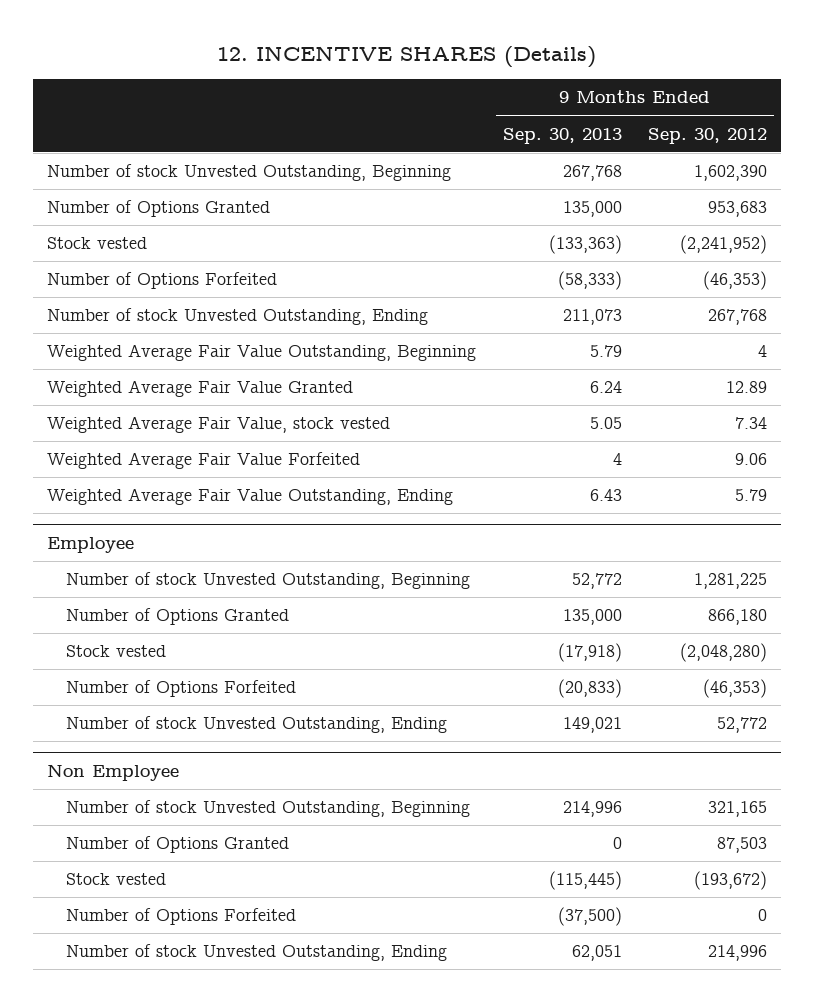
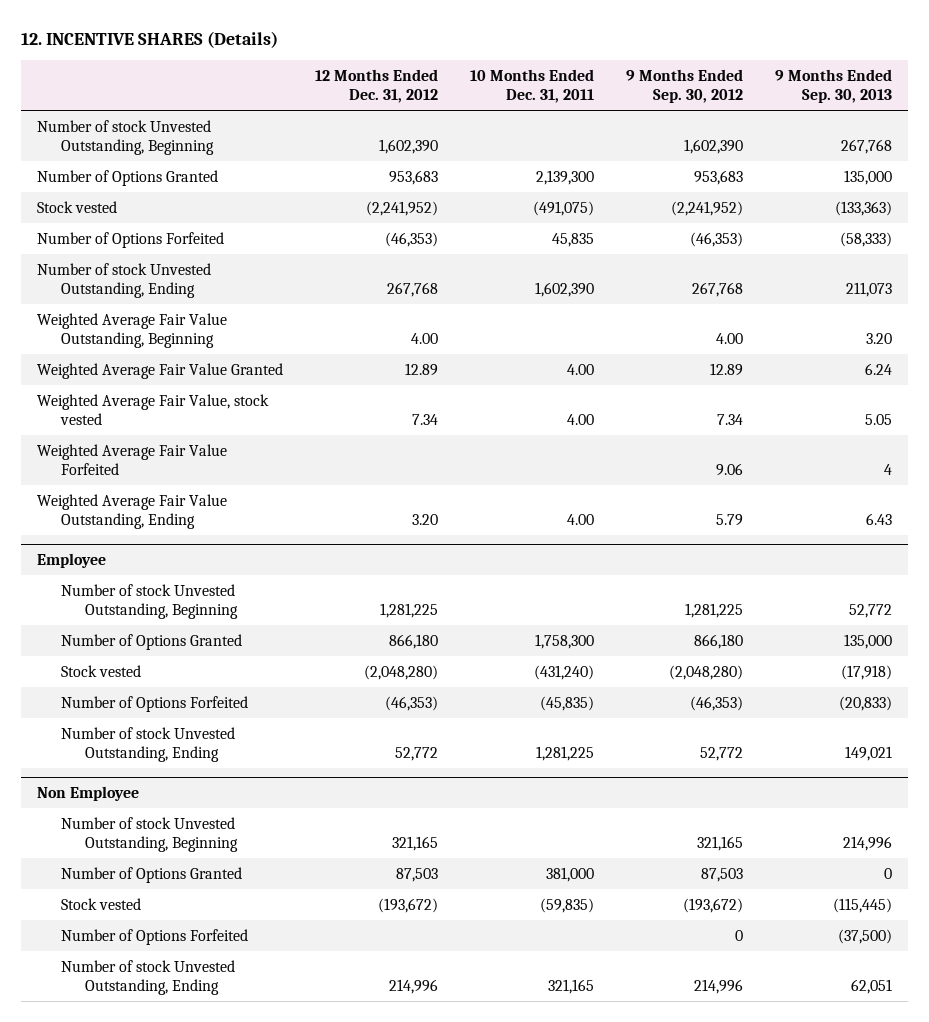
- | 9 Months Ended Sep. 30, 2013 | 9 Months Ended Sep. 30, 2012
+ | 12 Months Ended Dec. 31, 2012 | 10 Months Ended Dec. 31, 2011 | 9 Months Ended Sep. 30, 2012 | 9 Months Ended Sep. 30, 2013
- Weighted Average Fair Value Outstanding, Beginning | 5.79 | 4
+ Weighted Average Fair Value Outstanding, Beginning | 4.00 | | 4.00 | 3.20

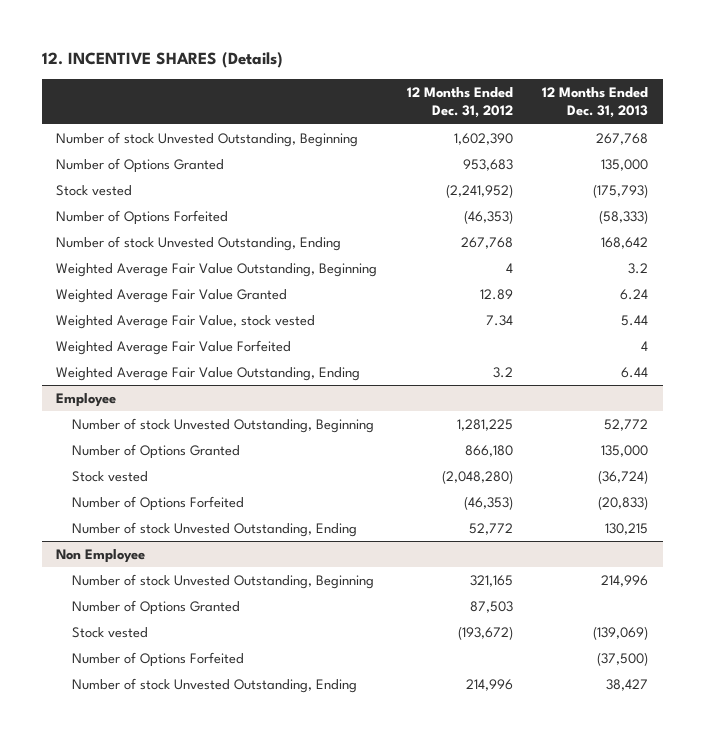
- | 12 Months Ended Dec. 31, 2012 | 10 Months Ended Dec. 31, 2011 | 9 Months Ended Sep. 30, 2012 | 9 Months Ended Sep. 30, 2013
+ | 12 Months Ended Dec. 31, 2012 | 12 Months Ended Dec. 31, 2013
- Weighted Average Fair Value Outstanding, Beginning | 4.00 | | 4.00 | 3.20
+ Weighted Average Fair Value Outstanding, Beginning | 4 | 3.2
- Weighted Average Fair Value Outstanding, Ending | 3.20 | 4.00 | 5.79 | 6.43
+ Weighted Average Fair Value Outstanding, Ending | 3.2 | 6.44

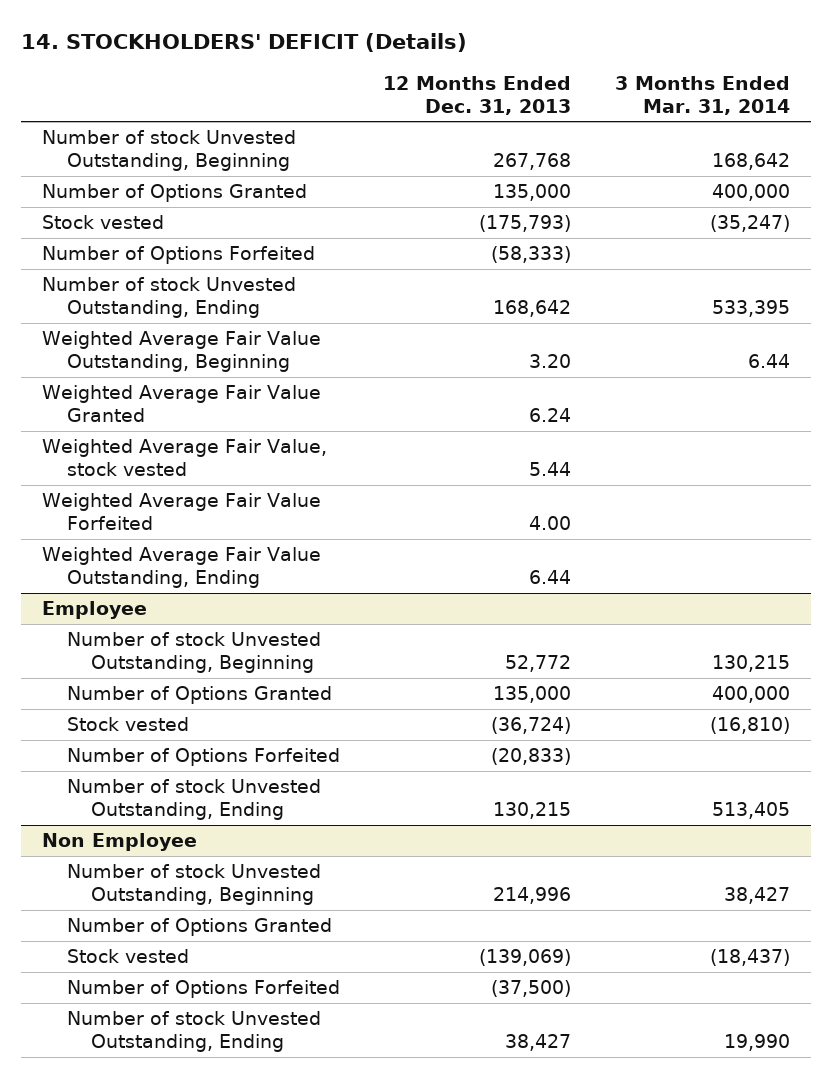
- 12. INCENTIVE SHARES (Details)
+ 14. STOCKHOLDERS' DEFICIT (Details)
- | 12 Months Ended Dec. 31, 2012 | 12 Months Ended Dec. 31, 2013
+ | 12 Months Ended Dec. 31, 2013 | 3 Months Ended Mar. 31, 2014
- Weighted Average Fair Value Outstanding, Beginning | 4 | 3.2
+ Weighted Average Fair Value Outstanding, Beginning | 3.20 | 6.44
- Weighted Average Fair Value Forfeited | | 4
+ Weighted Average Fair Value Forfeited | 4.00 |

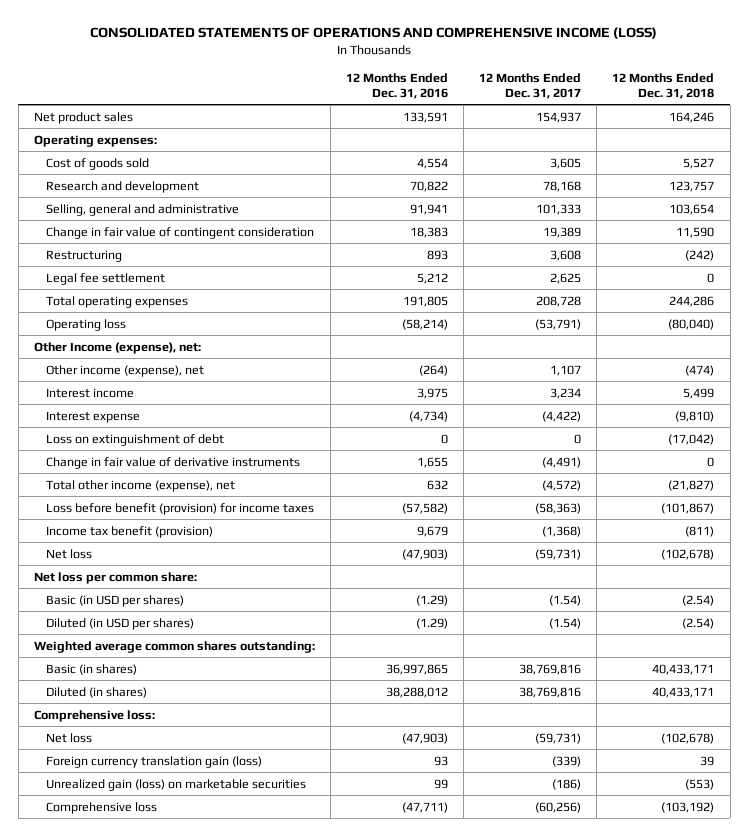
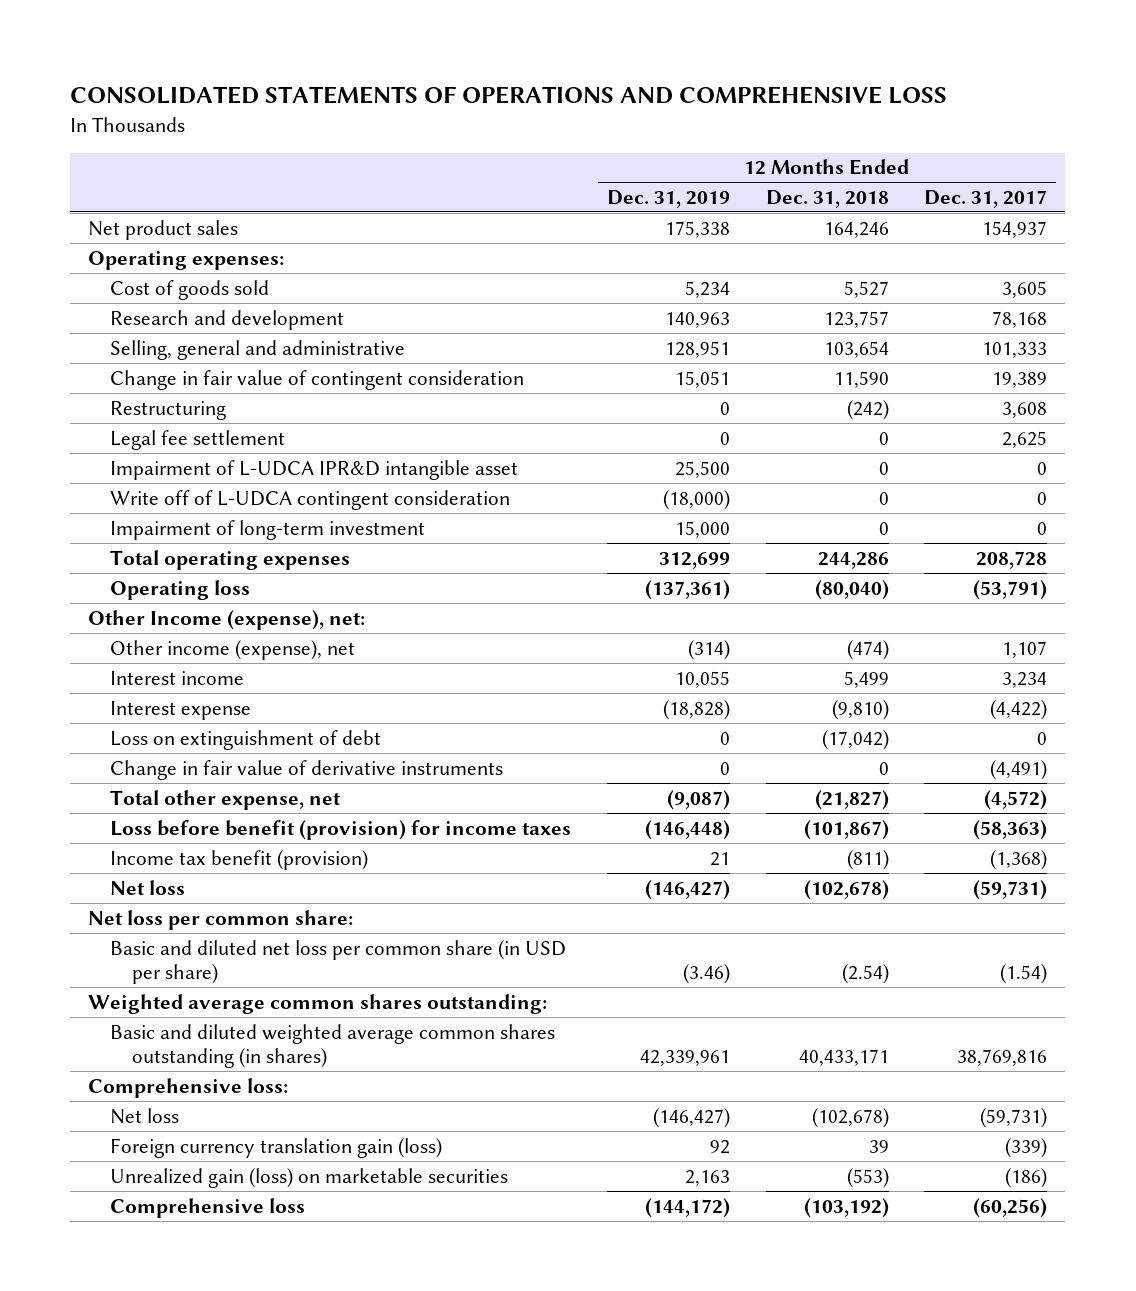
- CONSOLIDATED STATEMENTS OF OPERATIONS AND COMPREHENSIVE INCOME (LOSS)
+ CONSOLIDATED STATEMENTS OF OPERATIONS AND COMPREHENSIVE LOSS
- | 12 Months Ended Dec. 31, 2016 | 12 Months Ended Dec. 31, 2017 | 12 Months Ended Dec. 31, 2018
+ | 12 Months Ended Dec. 31, 2019 | 12 Months Ended Dec. 31, 2018 | 12 Months Ended Dec. 31, 2017
+ Impairment of L-UDCA IPR&D intangible asset | 25,500 | 0 | 0
+ Write off of L-UDCA contingent consideration | (18,000) | 0 | 0
+ Impairment of long-term investment | 15,000 | 0 | 0
- Total other income (expense), net | 632 | (4,572) | (21,827)
+ Total other expense, net | (9,087) | (21,827) | (4,572)
- Basic (in USD per shares) | (1.29) | (1.54) | (2.54)
- Diluted (in USD per shares) | (1.29) | (1.54) | (2.54)
+ Basic and diluted net loss per common share (in USD per share) | (3.46) | (2.54) | (1.54)
- Basic (in shares) | 36,997,865 | 38,769,816 | 40,433,171
- Diluted (in shares) | 38,288,012 | 38,769,816 | 40,433,171
+ Basic and diluted weighted average common shares outstanding (in shares) | 42,339,961 | 40,433,171 | 38,769,816

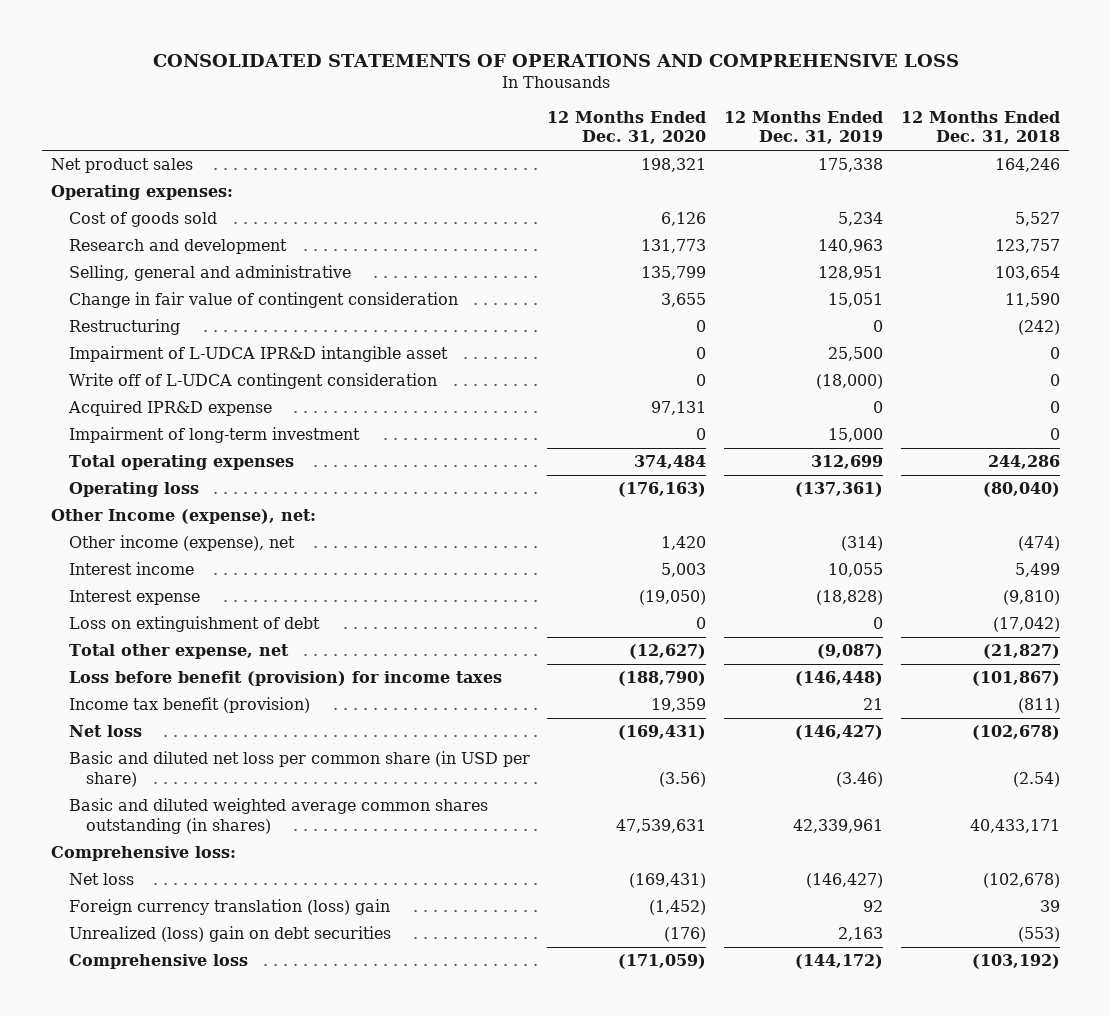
- | 12 Months Ended Dec. 31, 2019 | 12 Months Ended Dec. 31, 2018 | 12 Months Ended Dec. 31, 2017
+ | 12 Months Ended Dec. 31, 2020 | 12 Months Ended Dec. 31, 2019 | 12 Months Ended Dec. 31, 2018
- Legal fee settlement | 0 | 0 | 2,625
+ Acquired IPR&D expense | 97,131 | 0 | 0
- Change in fair value of derivative instruments | 0 | 0 | (4,491)
- Net loss per common share:
- Weighted average common shares outstanding:
- Foreign currency translation gain (loss) | 92 | 39 | (339)
- Unrealized gain (loss) on marketable securities | 2,163 | (553) | (186)
+ Foreign currency translation (loss) gain | (1,452) | 92 | 39
+ Unrealized (loss) gain on debt securities | (176) | 2,163 | (553)

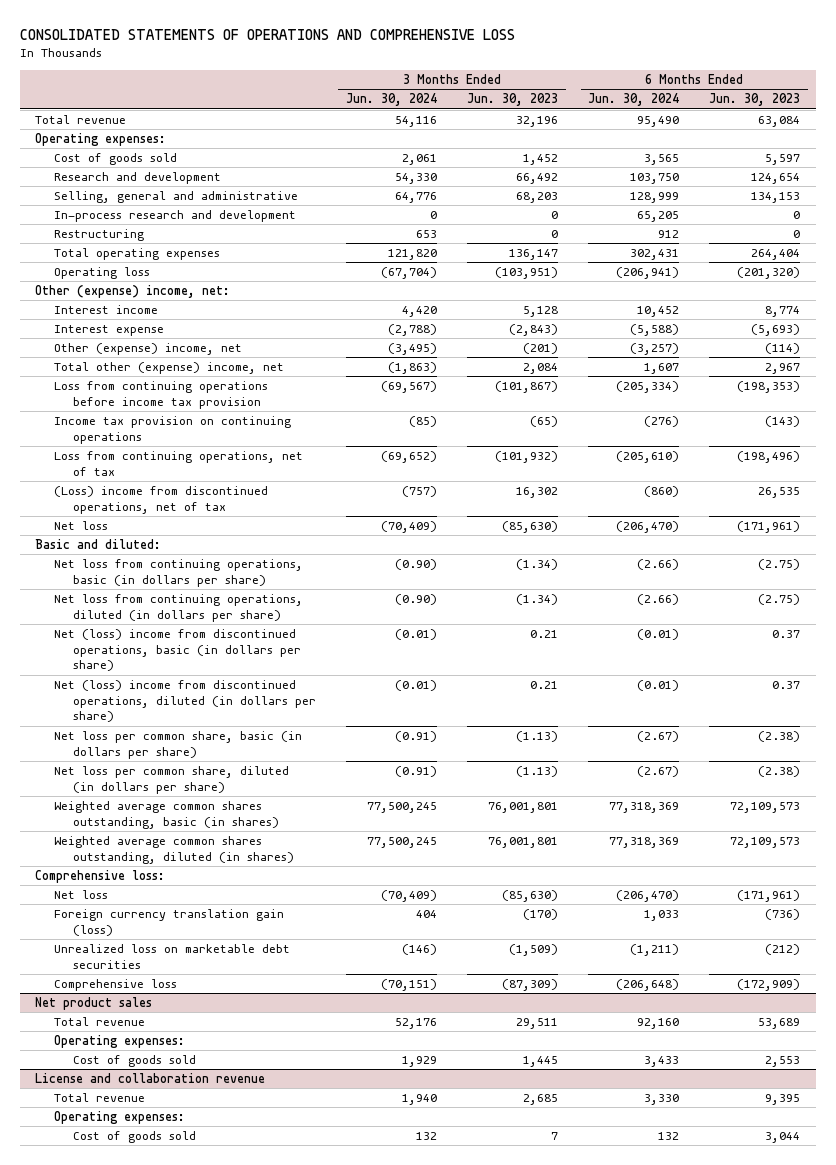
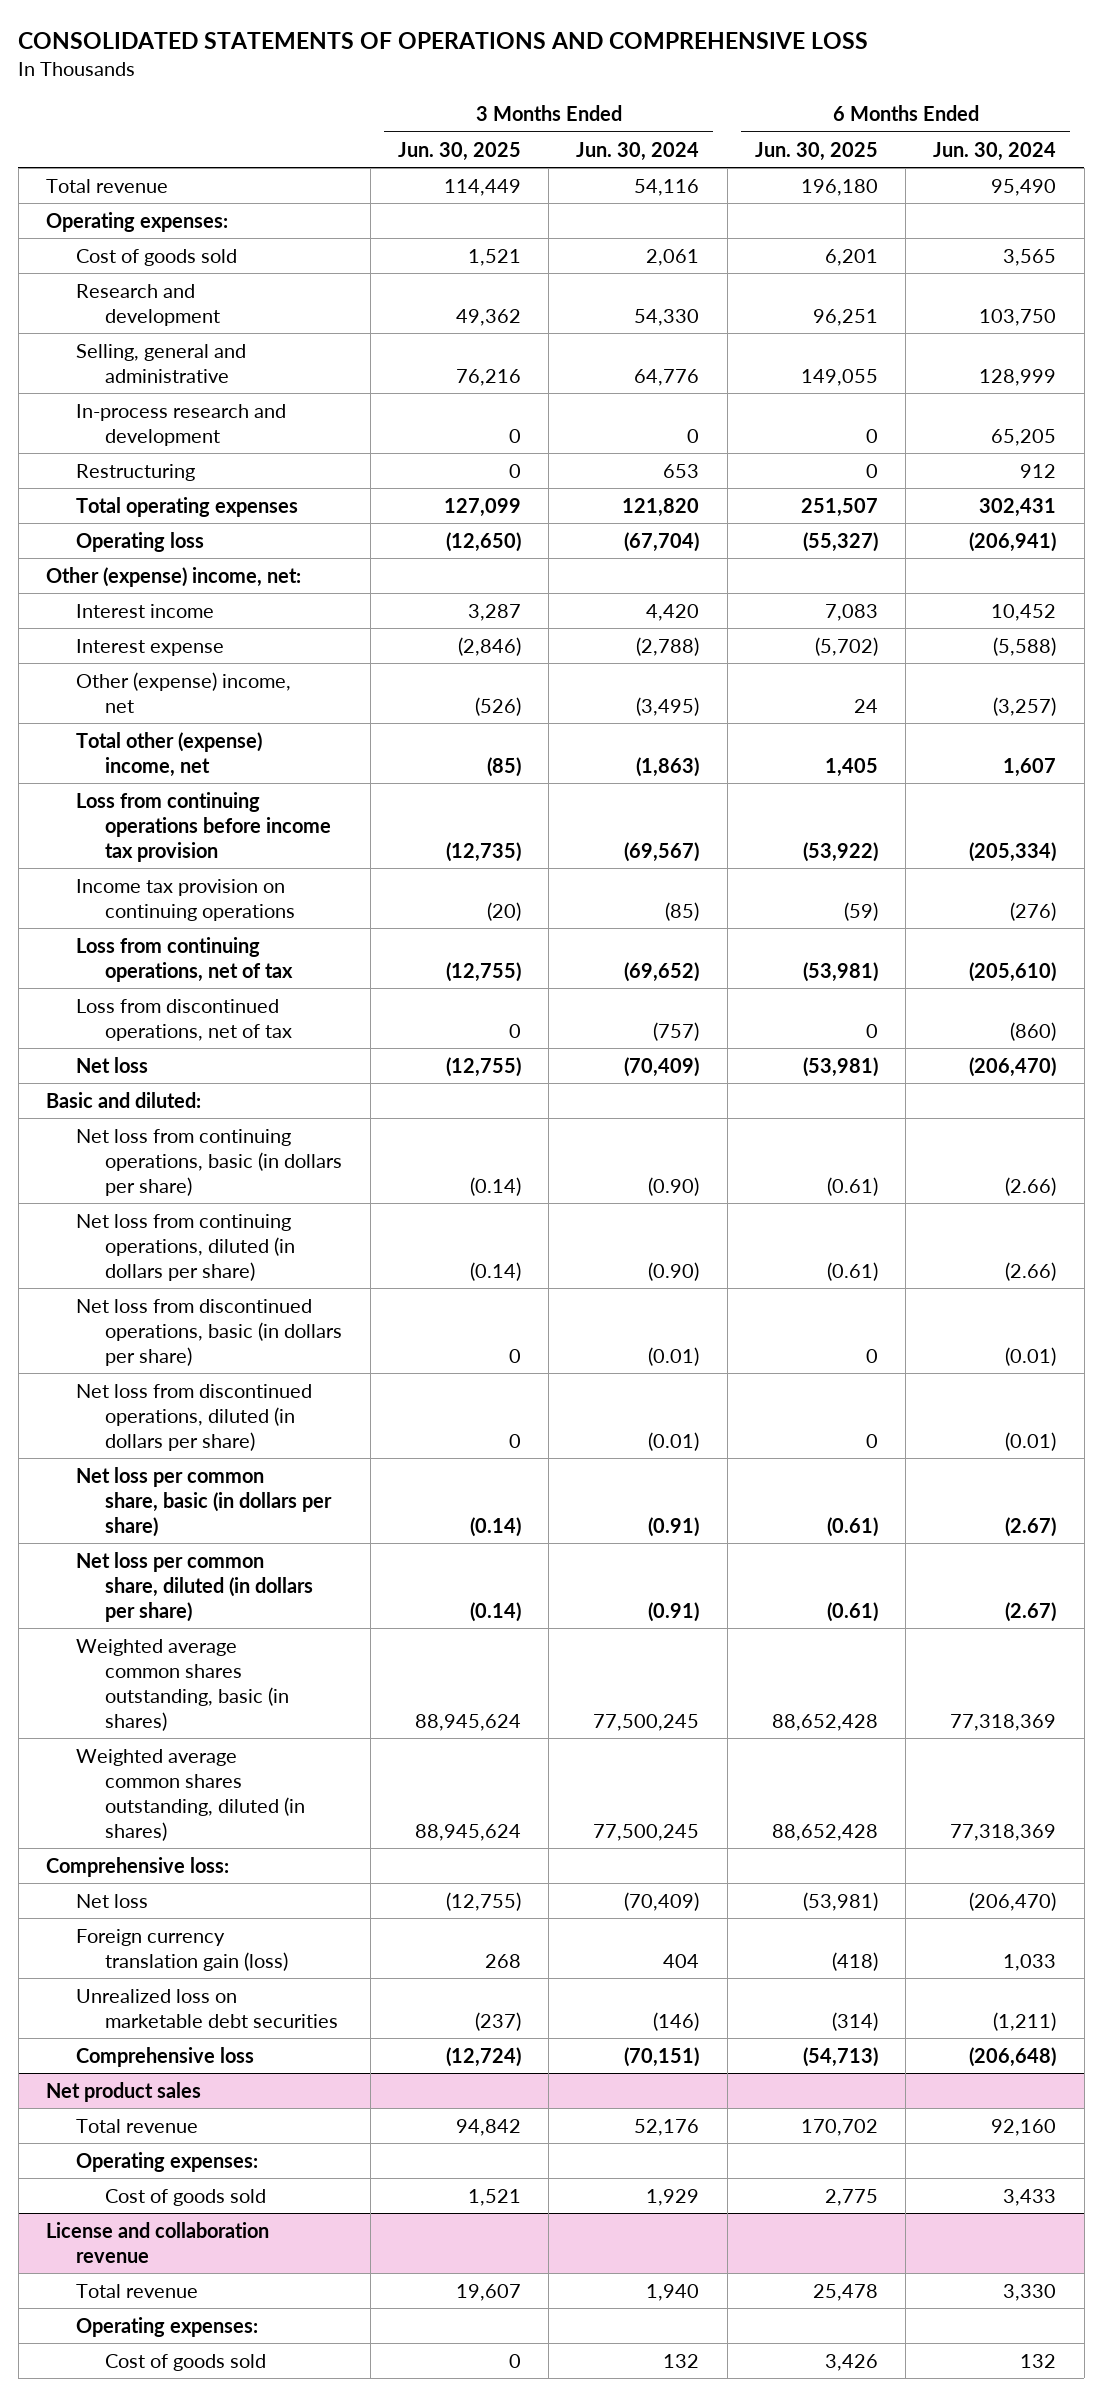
- | 3 Months Ended Jun. 30, 2024 | 3 Months Ended Jun. 30, 2023 | 6 Months Ended Jun. 30, 2024 | 6 Months Ended Jun. 30, 2023
+ | 3 Months Ended Jun. 30, 2025 | 3 Months Ended Jun. 30, 2024 | 6 Months Ended Jun. 30, 2025 | 6 Months Ended Jun. 30, 2024
- (Loss) income from discontinued operations, net of tax | (757) | 16,302 | (860) | 26,535
+ Loss from discontinued operations, net of tax | 0 | (757) | 0 | (860)
- Net (loss) income from discontinued operations, basic (in dollars per share) | (0.01) | 0.21 | (0.01) | 0.37
- Net (loss) income from discontinued operations, diluted (in dollars per share) | (0.01) | 0.21 | (0.01) | 0.37
+ Net loss from discontinued operations, basic (in dollars per share) | 0 | (0.01) | 0 | (0.01)
+ Net loss from discontinued operations, diluted (in dollars per share) | 0 | (0.01) | 0 | (0.01)

